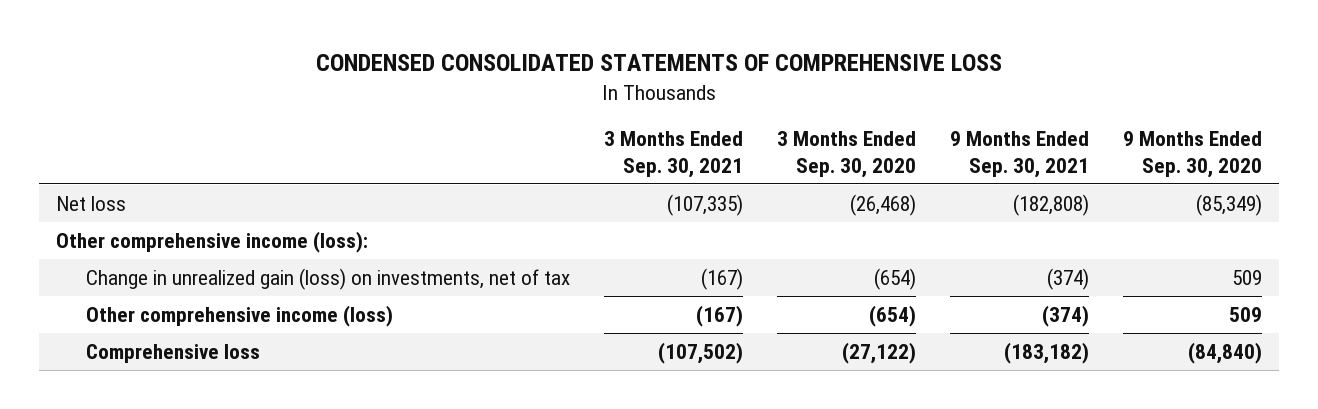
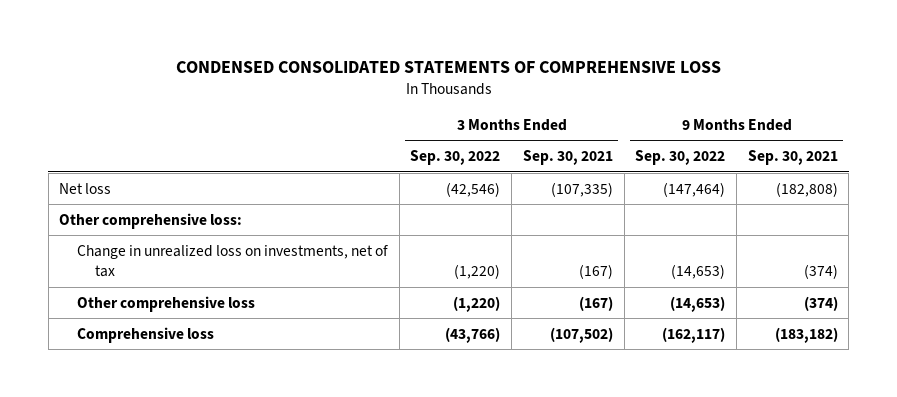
- | 3 Months Ended Sep. 30, 2021 | 3 Months Ended Sep. 30, 2020 | 9 Months Ended Sep. 30, 2021 | 9 Months Ended Sep. 30, 2020
+ | 3 Months Ended Sep. 30, 2022 | 3 Months Ended Sep. 30, 2021 | 9 Months Ended Sep. 30, 2022 | 9 Months Ended Sep. 30, 2021
- Other comprehensive income (loss):
- Change in unrealized gain (loss) on investments, net of tax | (167) | (654) | (374) | 509
- Other comprehensive income (loss) | (167) | (654) | (374) | 509
+ Other comprehensive loss:
+ Change in unrealized loss on investments, net of tax | (1,220) | (167) | (14,653) | (374)
+ Other comprehensive loss | (1,220) | (167) | (14,653) | (374)

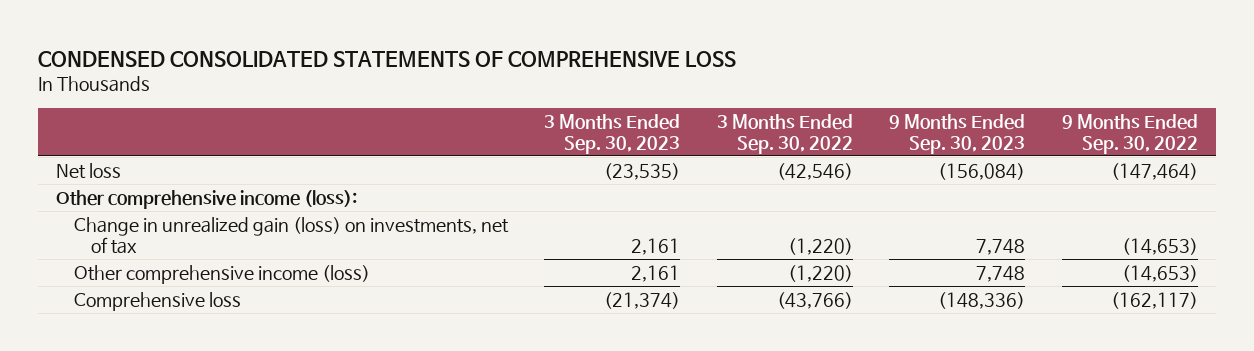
- | 3 Months Ended Sep. 30, 2022 | 3 Months Ended Sep. 30, 2021 | 9 Months Ended Sep. 30, 2022 | 9 Months Ended Sep. 30, 2021
+ | 3 Months Ended Sep. 30, 2023 | 3 Months Ended Sep. 30, 2022 | 9 Months Ended Sep. 30, 2023 | 9 Months Ended Sep. 30, 2022
- Other comprehensive loss:
- Change in unrealized loss on investments, net of tax | (1,220) | (167) | (14,653) | (374)
- Other comprehensive loss | (1,220) | (167) | (14,653) | (374)
+ Other comprehensive income (loss):
+ Change in unrealized gain (loss) on investments, net of tax | 2,161 | (1,220) | 7,748 | (14,653)
+ Other comprehensive income (loss) | 2,161 | (1,220) | 7,748 | (14,653)

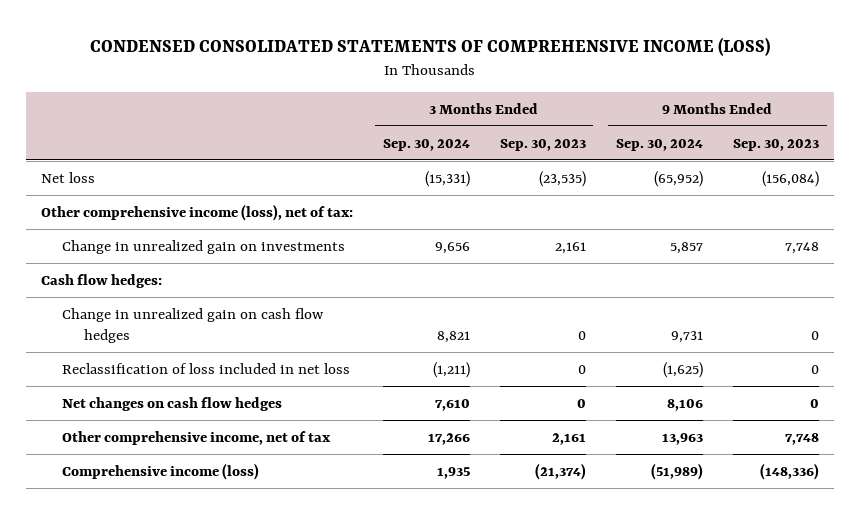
- CONDENSED CONSOLIDATED STATEMENTS OF COMPREHENSIVE LOSS
+ CONDENSED CONSOLIDATED STATEMENTS OF COMPREHENSIVE INCOME (LOSS)
- | 3 Months Ended Sep. 30, 2023 | 3 Months Ended Sep. 30, 2022 | 9 Months Ended Sep. 30, 2023 | 9 Months Ended Sep. 30, 2022
+ | 3 Months Ended Sep. 30, 2024 | 3 Months Ended Sep. 30, 2023 | 9 Months Ended Sep. 30, 2024 | 9 Months Ended Sep. 30, 2023
- Other comprehensive income (loss):
- Change in unrealized gain (loss) on investments, net of tax | 2,161 | (1,220) | 7,748 | (14,653)
- Other comprehensive income (loss) | 2,161 | (1,220) | 7,748 | (14,653)
- Comprehensive loss | (21,374) | (43,766) | (148,336) | (162,117)
+ Other comprehensive income (loss), net of tax:
+ Change in unrealized gain on investments | 9,656 | 2,161 | 5,857 | 7,748
+ Cash flow hedges:
+ Change in unrealized gain on cash flow hedges | 8,821 | 0 | 9,731 | 0
+ Reclassification of loss included in net loss | (1,211) | 0 | (1,625) | 0
+ Net changes on cash flow hedges | 7,610 | 0 | 8,106 | 0
+ Other comprehensive income, net of tax | 17,266 | 2,161 | 13,963 | 7,748
+ Comprehensive income (loss) | 1,935 | (21,374) | (51,989) | (148,336)

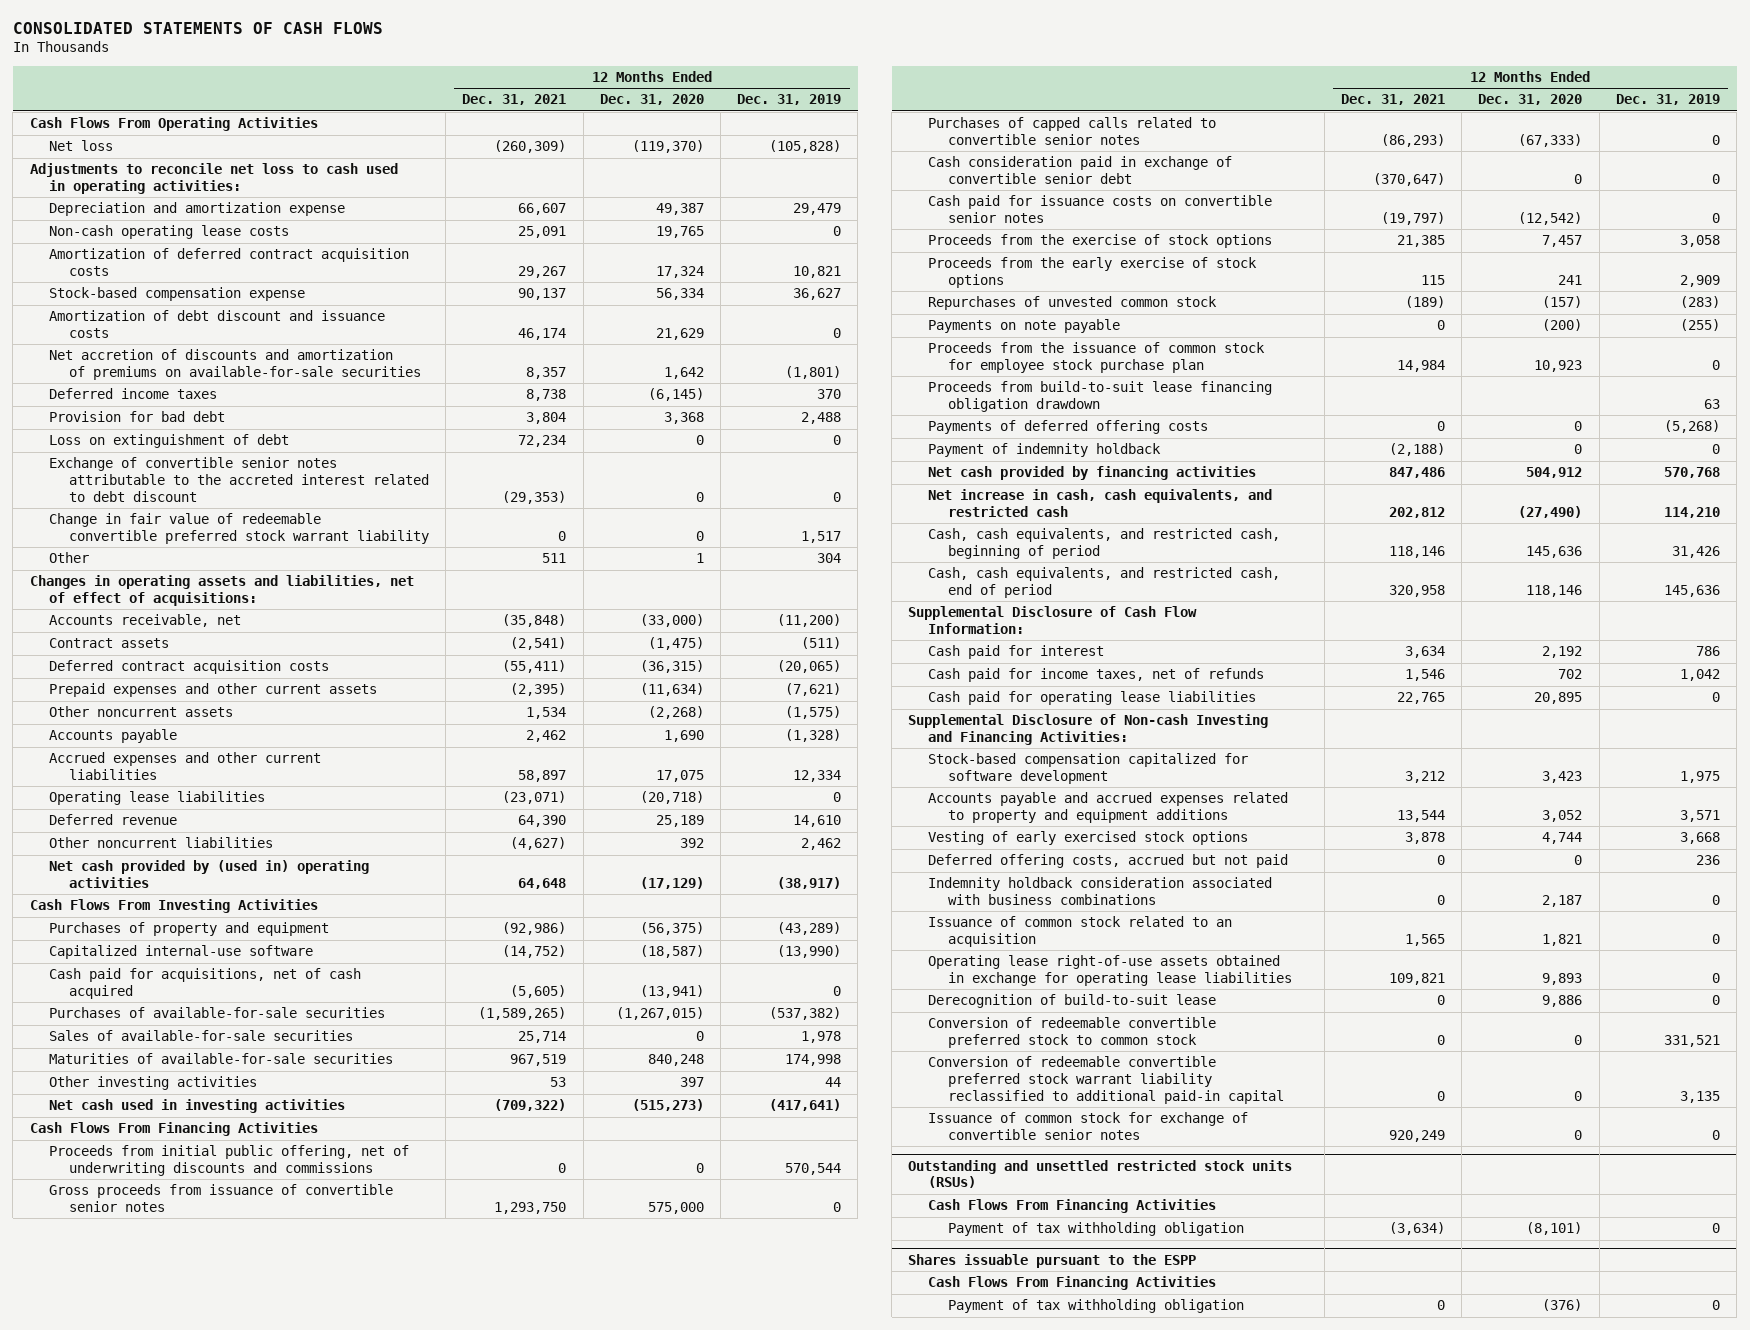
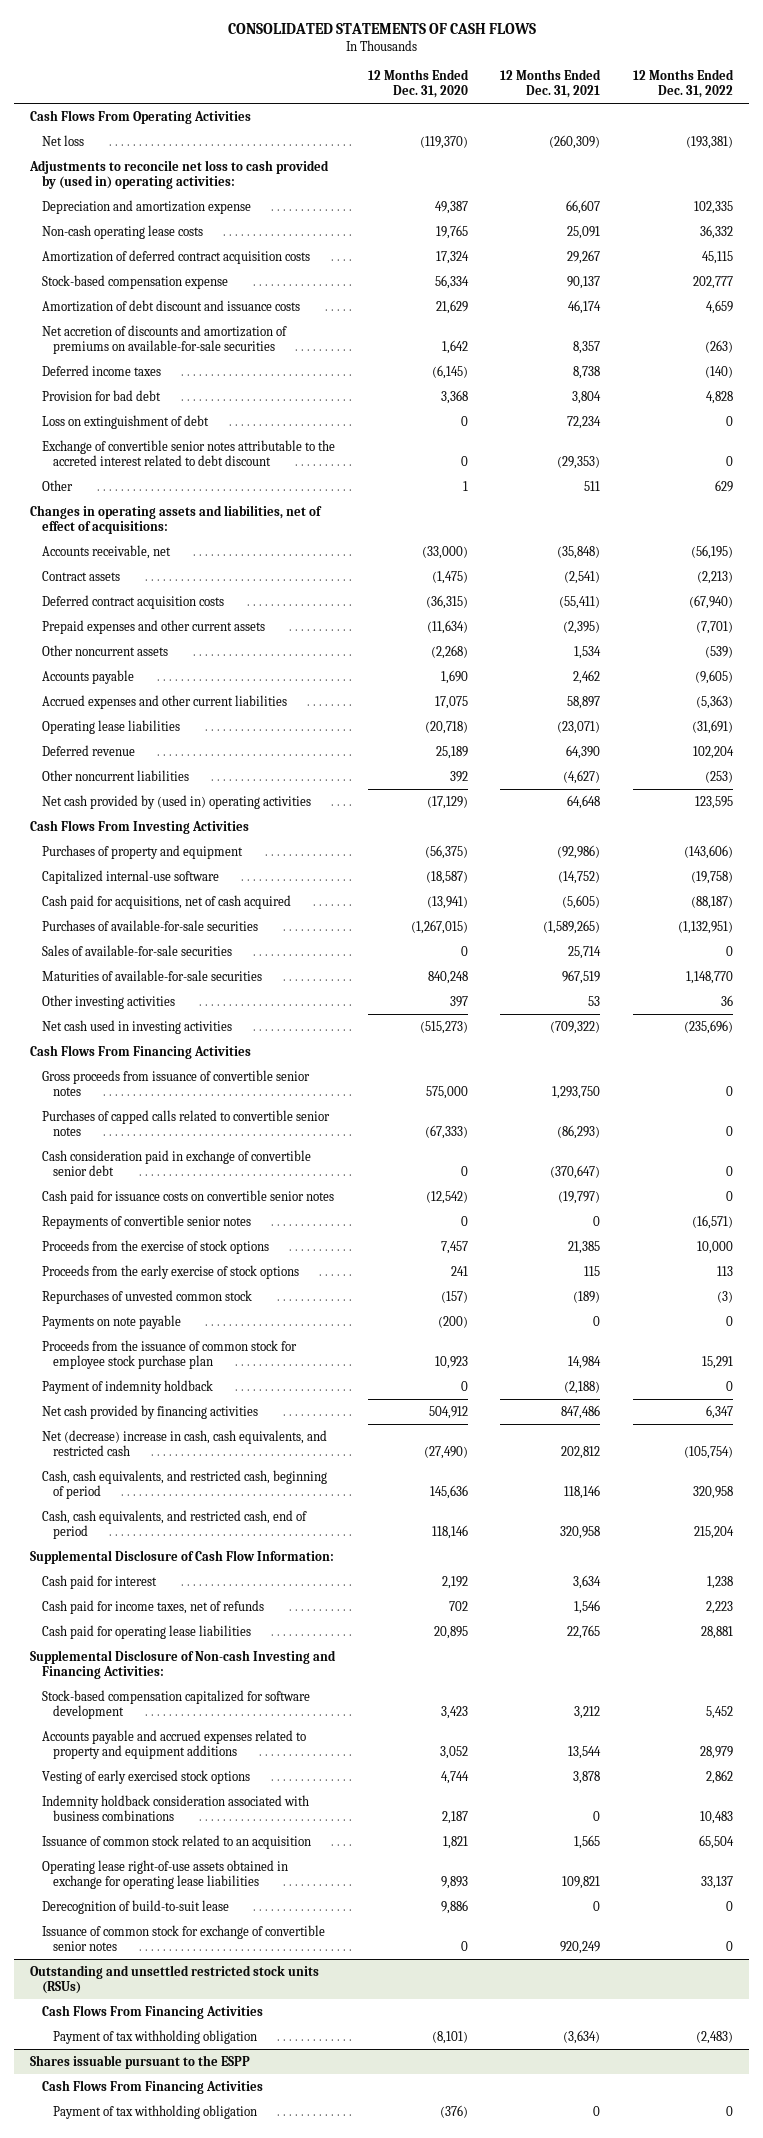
- | 12 Months Ended Dec. 31, 2021 | 12 Months Ended Dec. 31, 2020 | 12 Months Ended Dec. 31, 2019
+ | 12 Months Ended Dec. 31, 2020 | 12 Months Ended Dec. 31, 2021 | 12 Months Ended Dec. 31, 2022
- Adjustments to reconcile net loss to cash used in operating activities:
+ Adjustments to reconcile net loss to cash provided by (used in) operating activities:
- Change in fair value of redeemable convertible preferred stock warrant liability | 0 | 0 | 1,517
- Proceeds from initial public offering, net of underwriting discounts and commissions | 0 | 0 | 570,544
+ Repayments of convertible senior notes | 0 | 0 | (16,571)
- Proceeds from build-to-suit lease financing obligation drawdown | | | 63
- Payments of deferred offering costs | 0 | 0 | (5,268)
- Net increase in cash, cash equivalents, and restricted cash | 202,812 | (27,490) | 114,210
+ Net (decrease) increase in cash, cash equivalents, and restricted cash | (27,490) | 202,812 | (105,754)
- Deferred offering costs, accrued but not paid | 0 | 0 | 236
- Conversion of redeemable convertible preferred stock to common stock | 0 | 0 | 331,521
- Conversion of redeemable convertible preferred stock warrant liability reclassified to additional paid-in capital | 0 | 0 | 3,135

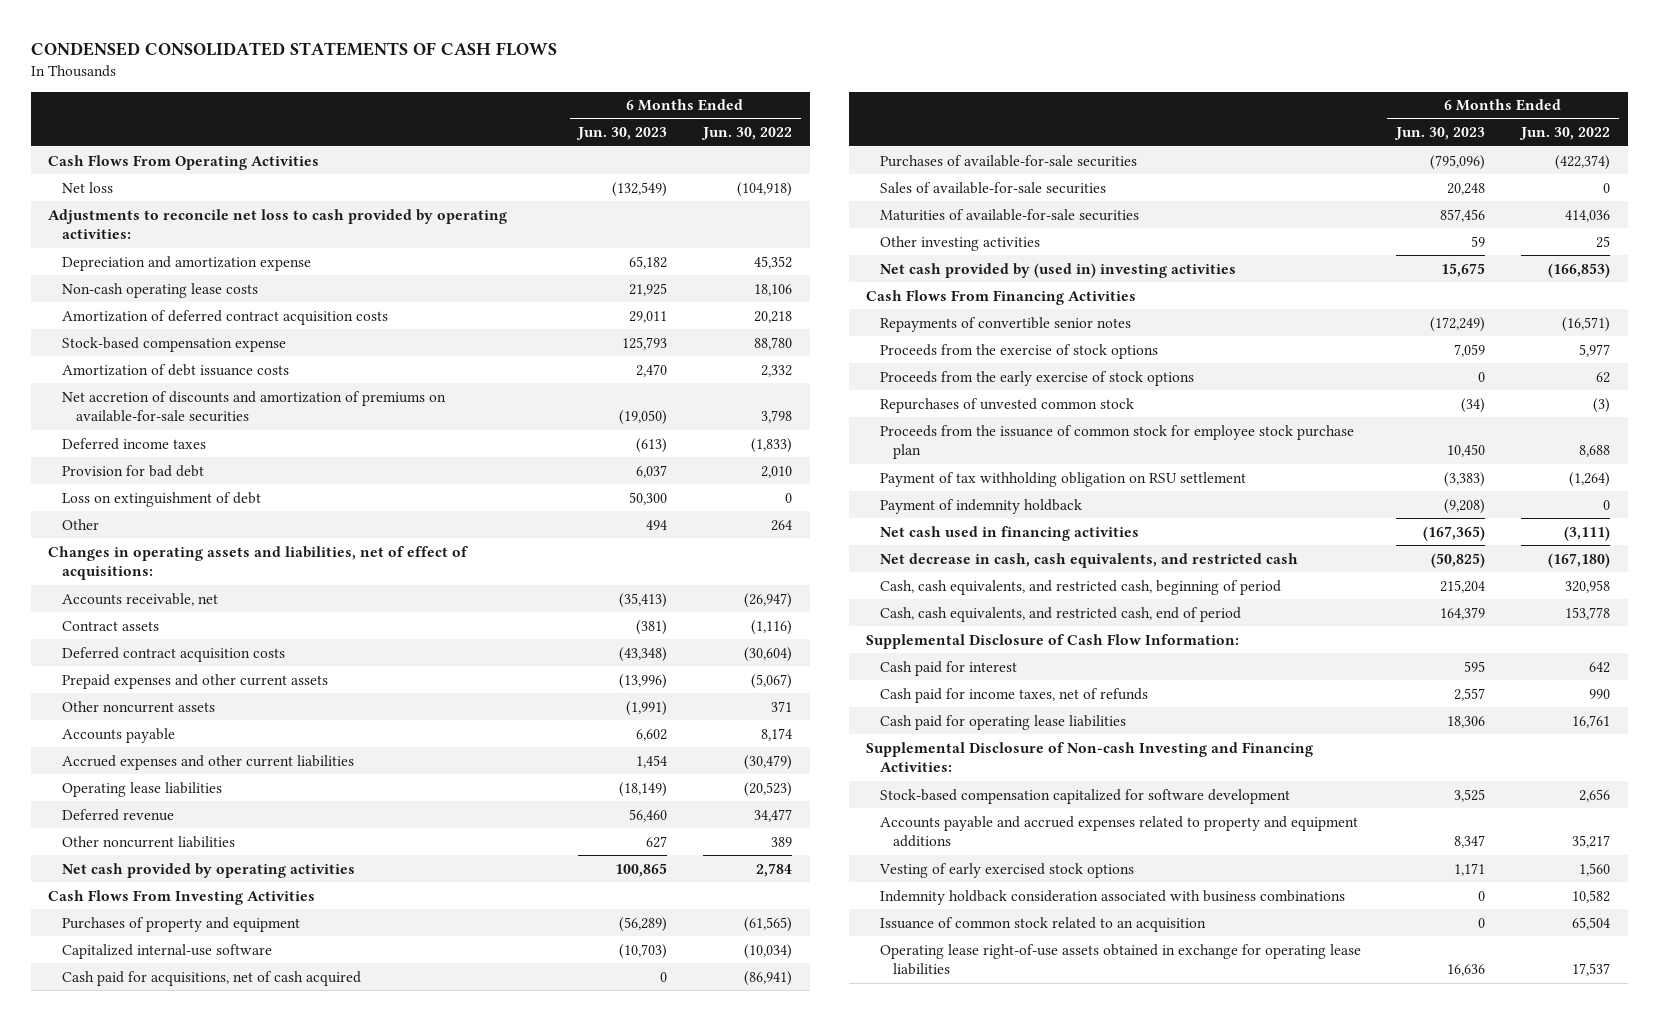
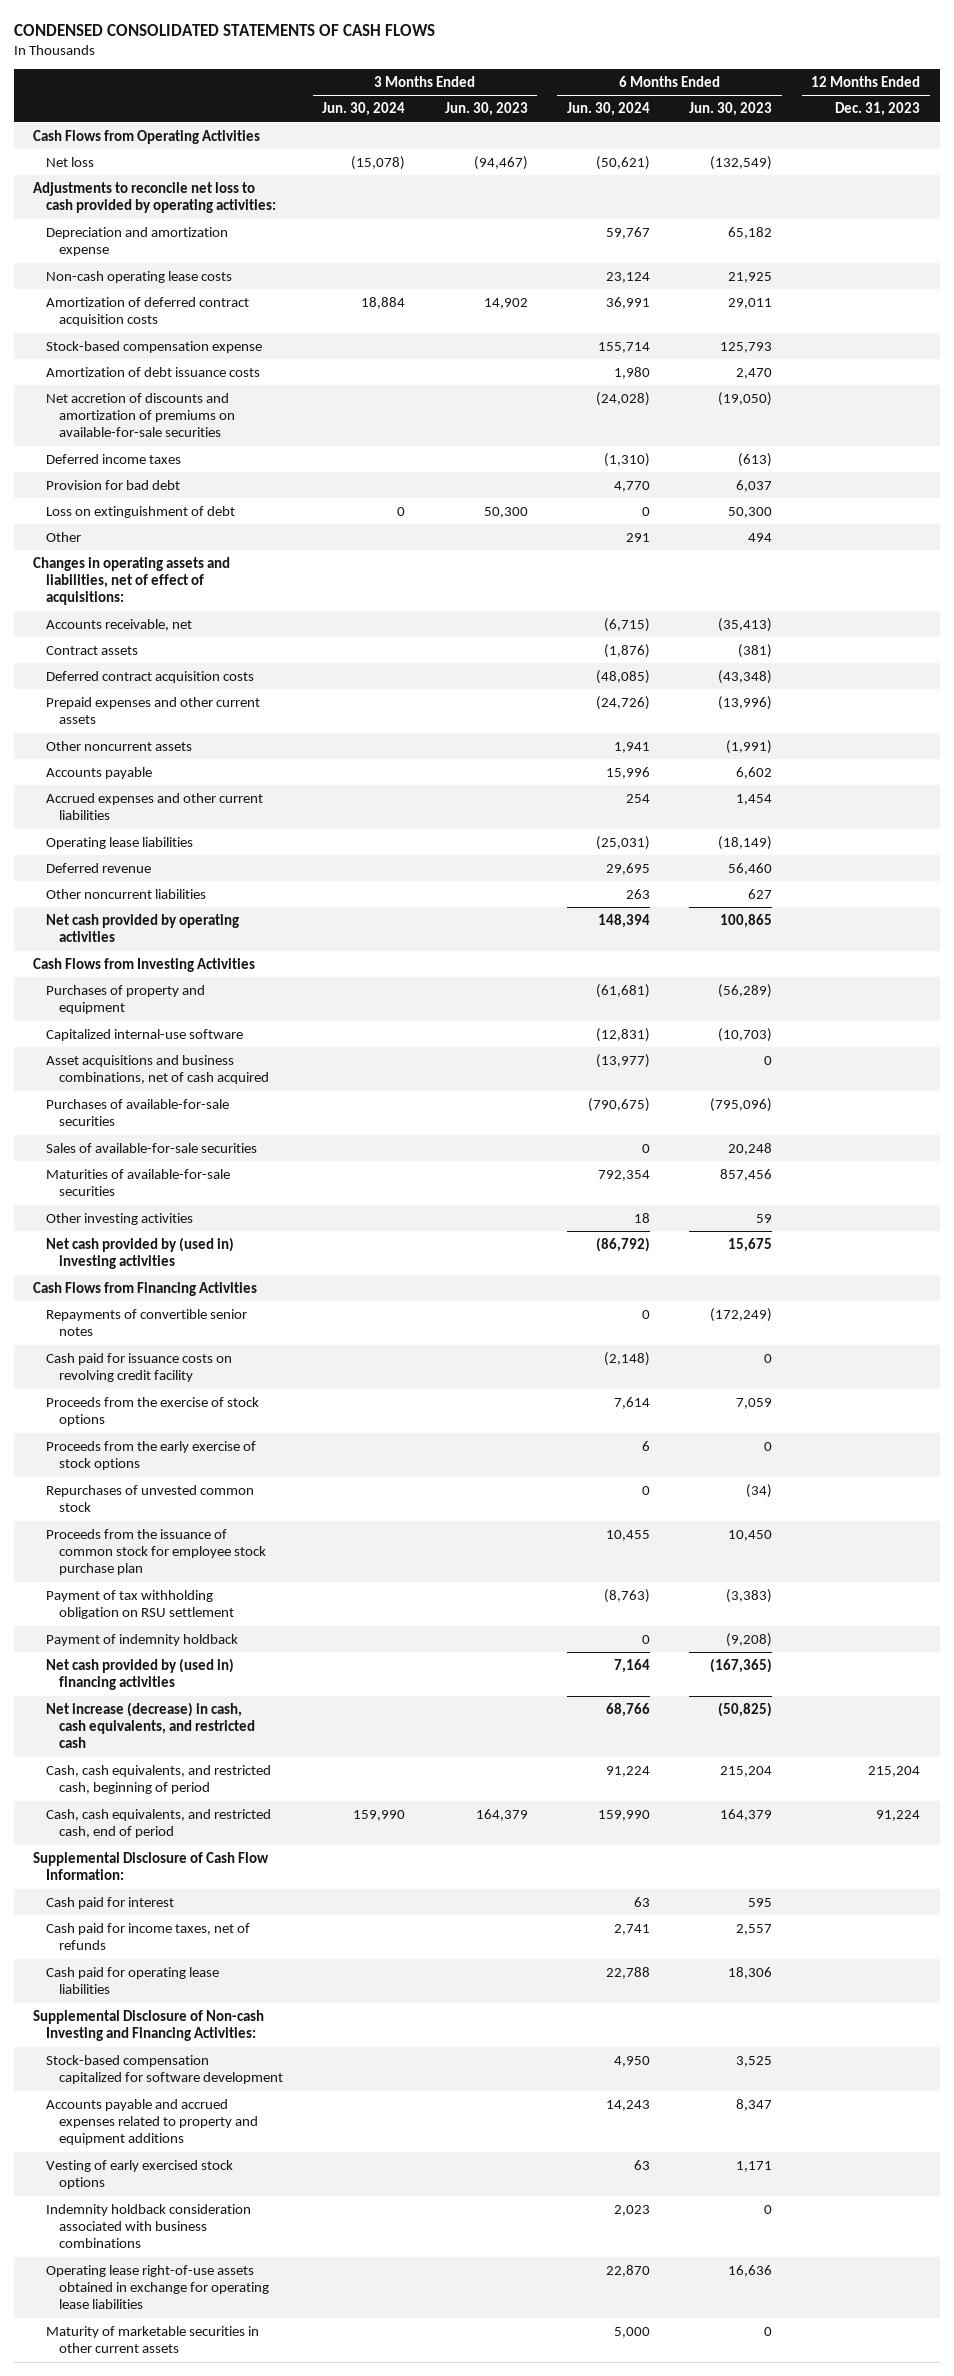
- | 6 Months Ended Jun. 30, 2023 | 6 Months Ended Jun. 30, 2022
+ | 3 Months Ended Jun. 30, 2024 | 3 Months Ended Jun. 30, 2023 | 6 Months Ended Jun. 30, 2024 | 6 Months Ended Jun. 30, 2023 | 12 Months Ended Dec. 31, 2023
- Cash Flows From Operating Activities
+ Cash Flows from Operating Activities
- Cash Flows From Investing Activities
+ Cash Flows from Investing Activities
- Cash paid for acquisitions, net of cash acquired | 0 | (86,941)
+ Asset acquisitions and business combinations, net of cash acquired | | | (13,977) | 0 |
- Cash Flows From Financing Activities
+ Cash Flows from Financing Activities
+ Cash paid for issuance costs on revolving credit facility | | | (2,148) | 0 |
- Net cash used in financing activities | (167,365) | (3,111)
- Net decrease in cash, cash equivalents, and restricted cash | (50,825) | (167,180)
+ Net cash provided by (used in) financing activities | | | 7,164 | (167,365) |
+ Net increase (decrease) in cash, cash equivalents, and restricted cash | | | 68,766 | (50,825) |
- Issuance of common stock related to an acquisition | 0 | 65,504
+ Maturity of marketable securities in other current assets | | | 5,000 | 0 |

